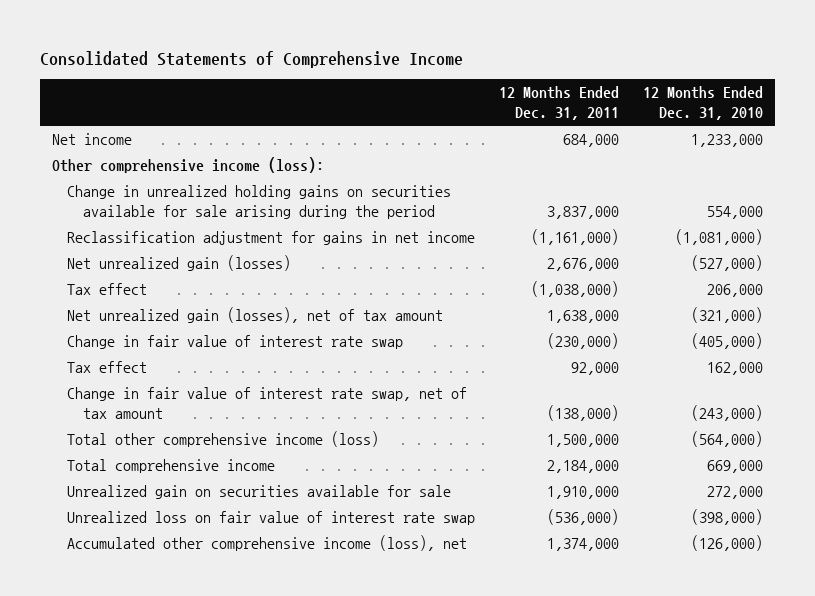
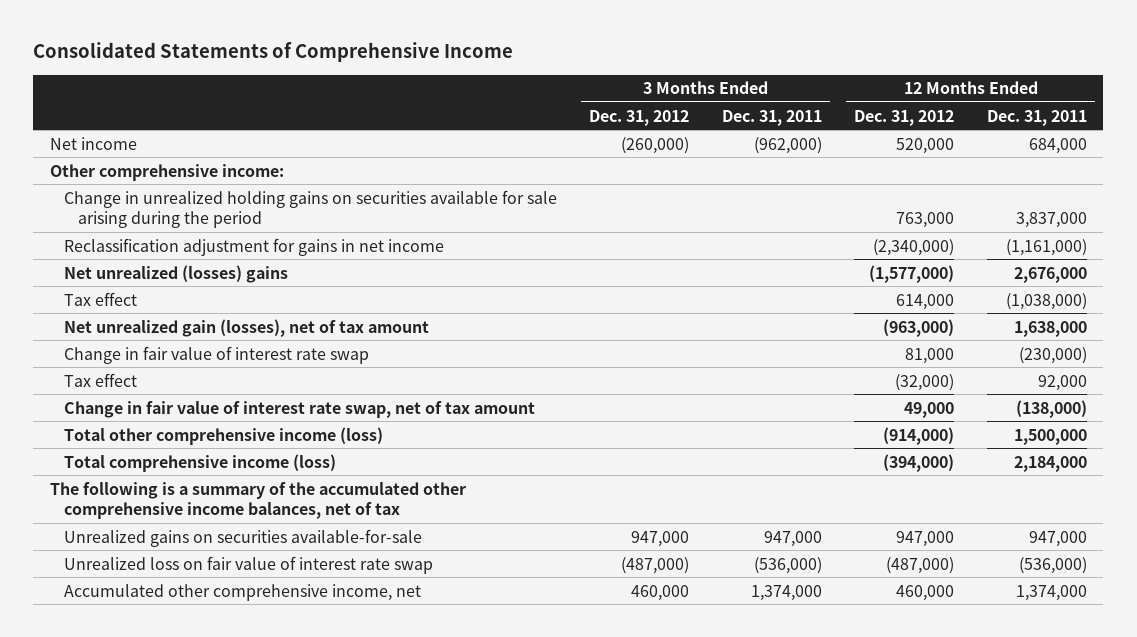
- | 12 Months Ended Dec. 31, 2011 | 12 Months Ended Dec. 31, 2010
+ | 3 Months Ended Dec. 31, 2012 | 3 Months Ended Dec. 31, 2011 | 12 Months Ended Dec. 31, 2012 | 12 Months Ended Dec. 31, 2011
- Other comprehensive income (loss):
+ Other comprehensive income:
- Net unrealized gain (losses) | 2,676,000 | (527,000)
+ Net unrealized (losses) gains | | | (1,577,000) | 2,676,000
- Total comprehensive income | 2,184,000 | 669,000
- Unrealized gain on securities available for sale | 1,910,000 | 272,000
+ Total comprehensive income (loss) | | | (394,000) | 2,184,000
+ The following is a summary of the accumulated other comprehensive income balances, net of tax
+ Unrealized gains on securities available-for-sale | 947,000 | 947,000 | 947,000 | 947,000
- Accumulated other comprehensive income (loss), net | 1,374,000 | (126,000)
+ Accumulated other comprehensive income, net | 460,000 | 1,374,000 | 460,000 | 1,374,000

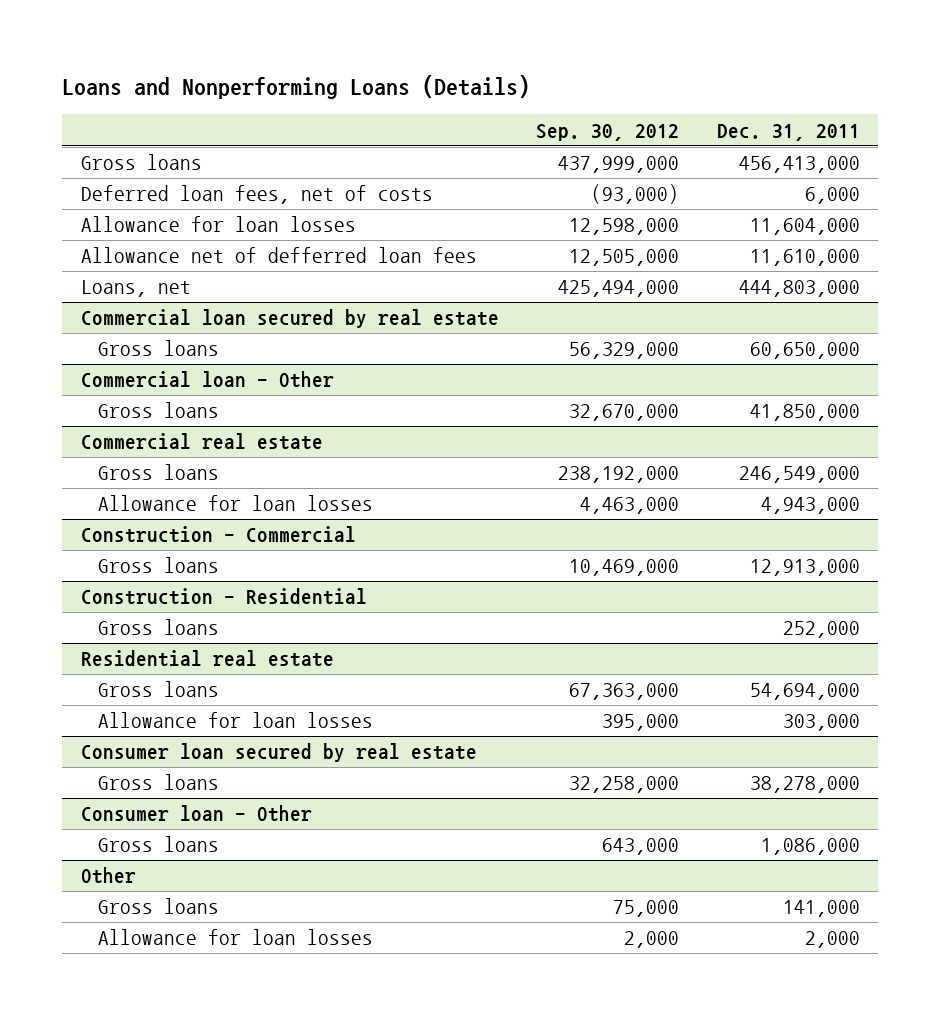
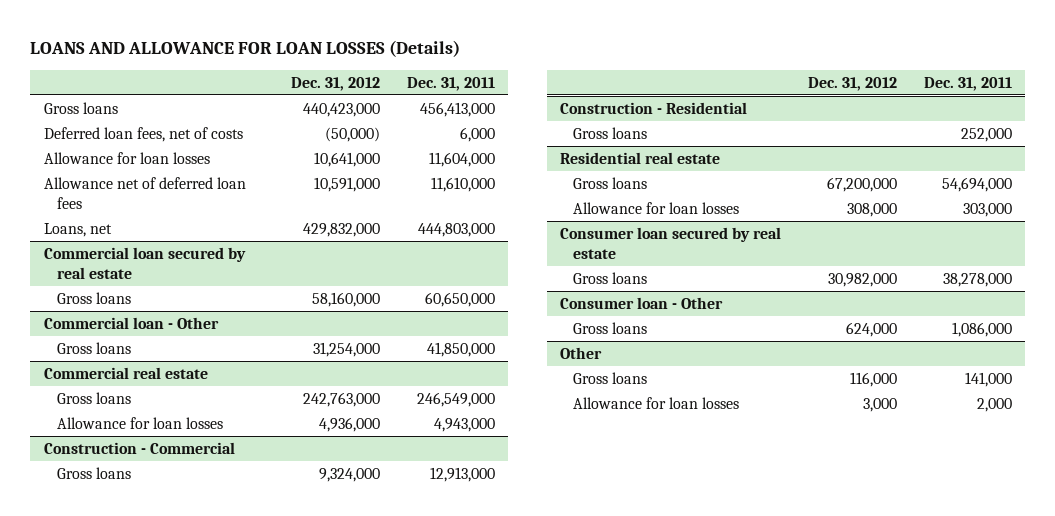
- Loans and Nonperforming Loans (Details)
+ LOANS AND ALLOWANCE FOR LOAN LOSSES (Details)
- | Sep. 30, 2012 | Dec. 31, 2011
+ | Dec. 31, 2012 | Dec. 31, 2011
- Allowance net of defferred loan fees | 12,505,000 | 11,610,000
+ Allowance net of deferred loan fees | 10,591,000 | 11,610,000

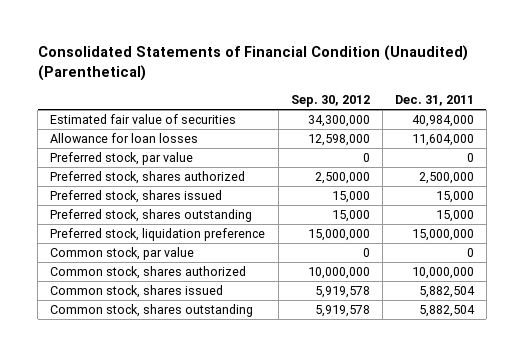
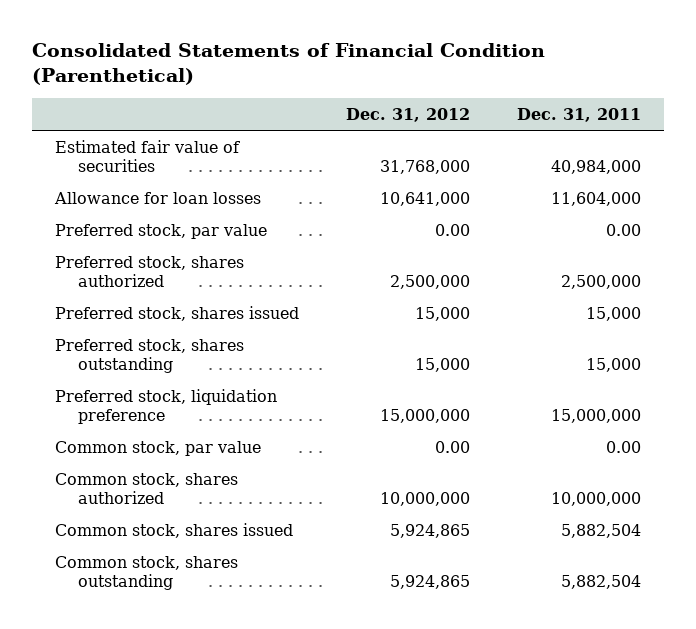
- Consolidated Statements of Financial Condition (Unaudited) (Parenthetical)
+ Consolidated Statements of Financial Condition (Parenthetical)
- | Sep. 30, 2012 | Dec. 31, 2011
+ | Dec. 31, 2012 | Dec. 31, 2011
- Preferred stock, par value | 0 | 0
+ Preferred stock, par value | 0.00 | 0.00
- Common stock, par value | 0 | 0
+ Common stock, par value | 0.00 | 0.00

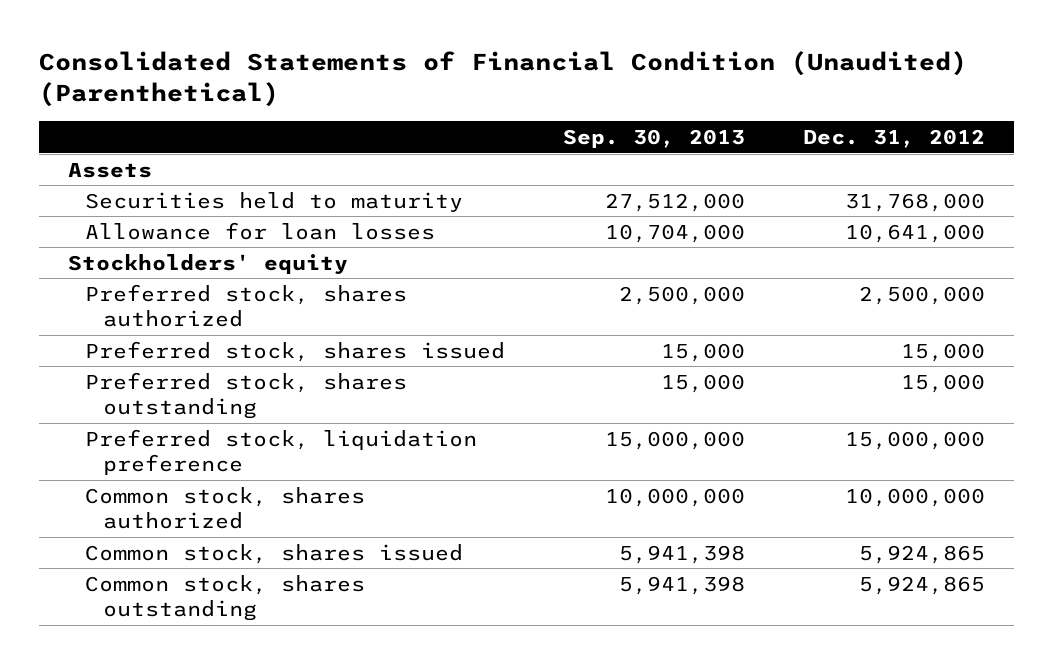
- Consolidated Statements of Financial Condition (Parenthetical)
+ Consolidated Statements of Financial Condition (Unaudited) (Parenthetical)
- | Dec. 31, 2012 | Dec. 31, 2011
+ | Sep. 30, 2013 | Dec. 31, 2012
- Estimated fair value of securities | 31,768,000 | 40,984,000
+ Assets
+ Securities held to maturity | 27,512,000 | 31,768,000
- Preferred stock, par value | 0.00 | 0.00
+ Stockholders' equity
- Common stock, par value | 0.00 | 0.00

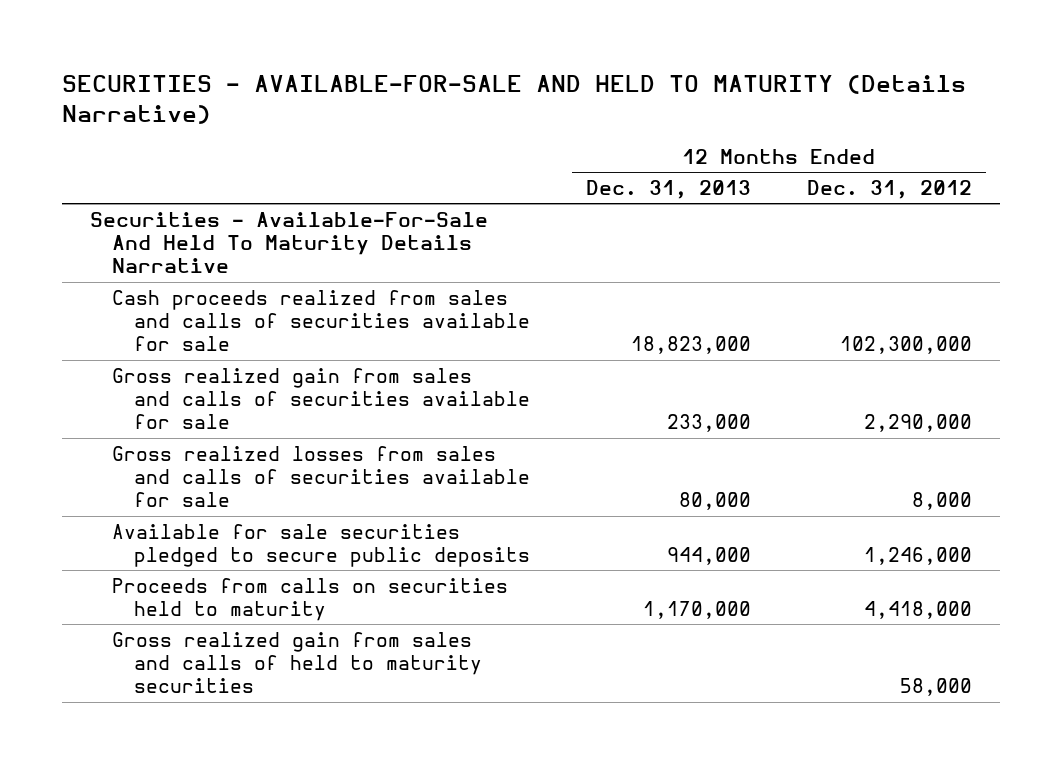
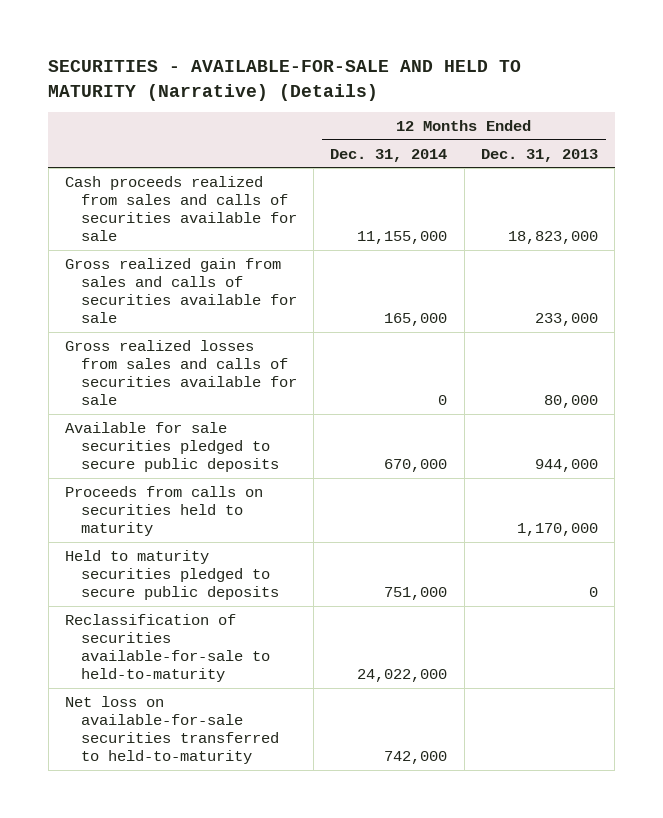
- SECURITIES - AVAILABLE-FOR-SALE AND HELD TO MATURITY (Details Narrative)
+ SECURITIES - AVAILABLE-FOR-SALE AND HELD TO MATURITY (Narrative) (Details)
- | 12 Months Ended Dec. 31, 2013 | 12 Months Ended Dec. 31, 2012
+ | 12 Months Ended Dec. 31, 2014 | 12 Months Ended Dec. 31, 2013
- Securities - Available-For-Sale And Held To Maturity Details Narrative
- Gross realized gain from sales and calls of held to maturity securities | | 58,000
+ Held to maturity securities pledged to secure public deposits | 751,000 | 0
+ Reclassification of securities available-for-sale to held-to-maturity | 24,022,000 |
+ Net loss on available-for-sale securities transferred to held-to-maturity | 742,000 |

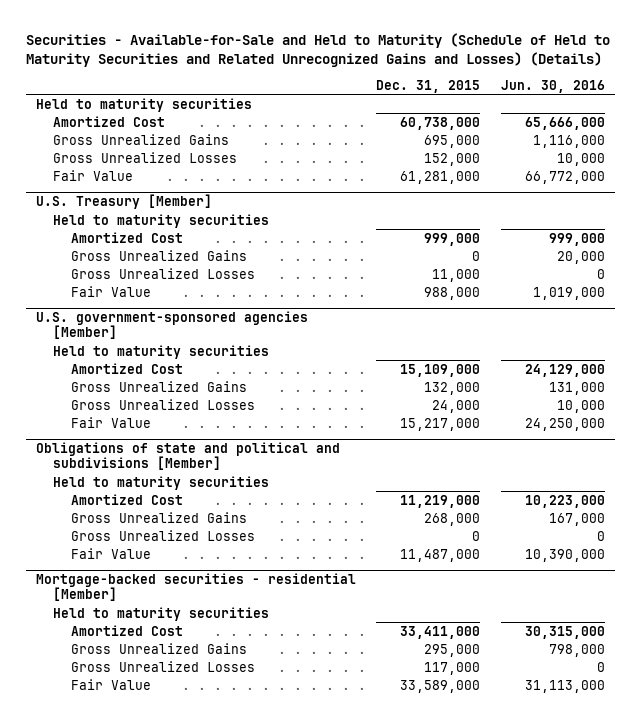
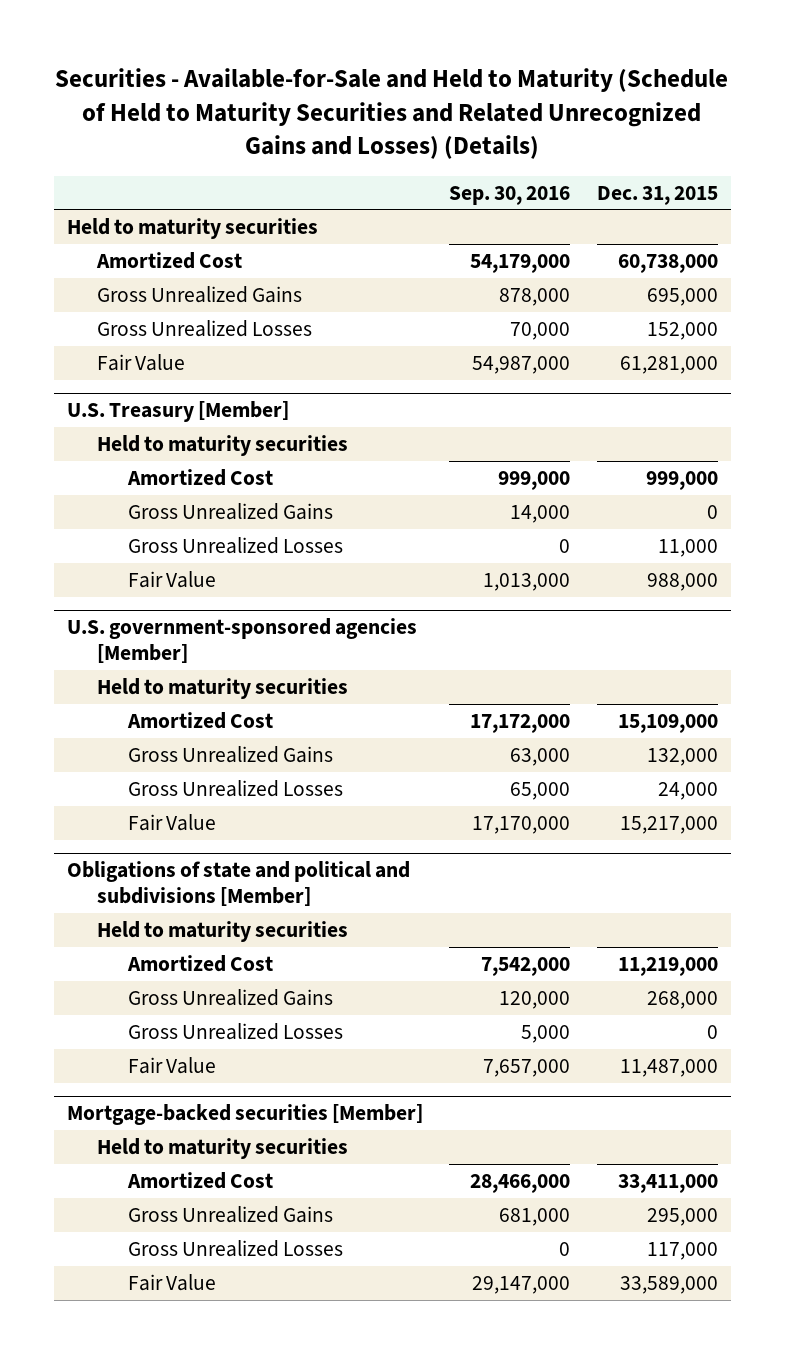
- | Dec. 31, 2015 | Jun. 30, 2016
+ | Sep. 30, 2016 | Dec. 31, 2015
- Mortgage-backed securities - residential [Member]
+ Mortgage-backed securities [Member]

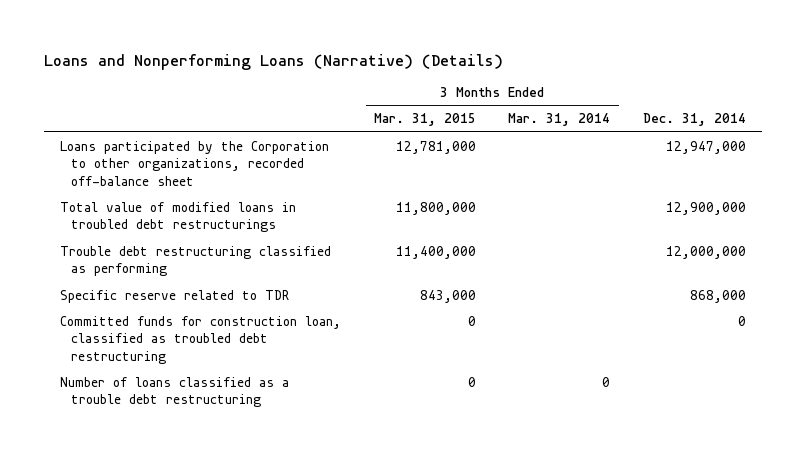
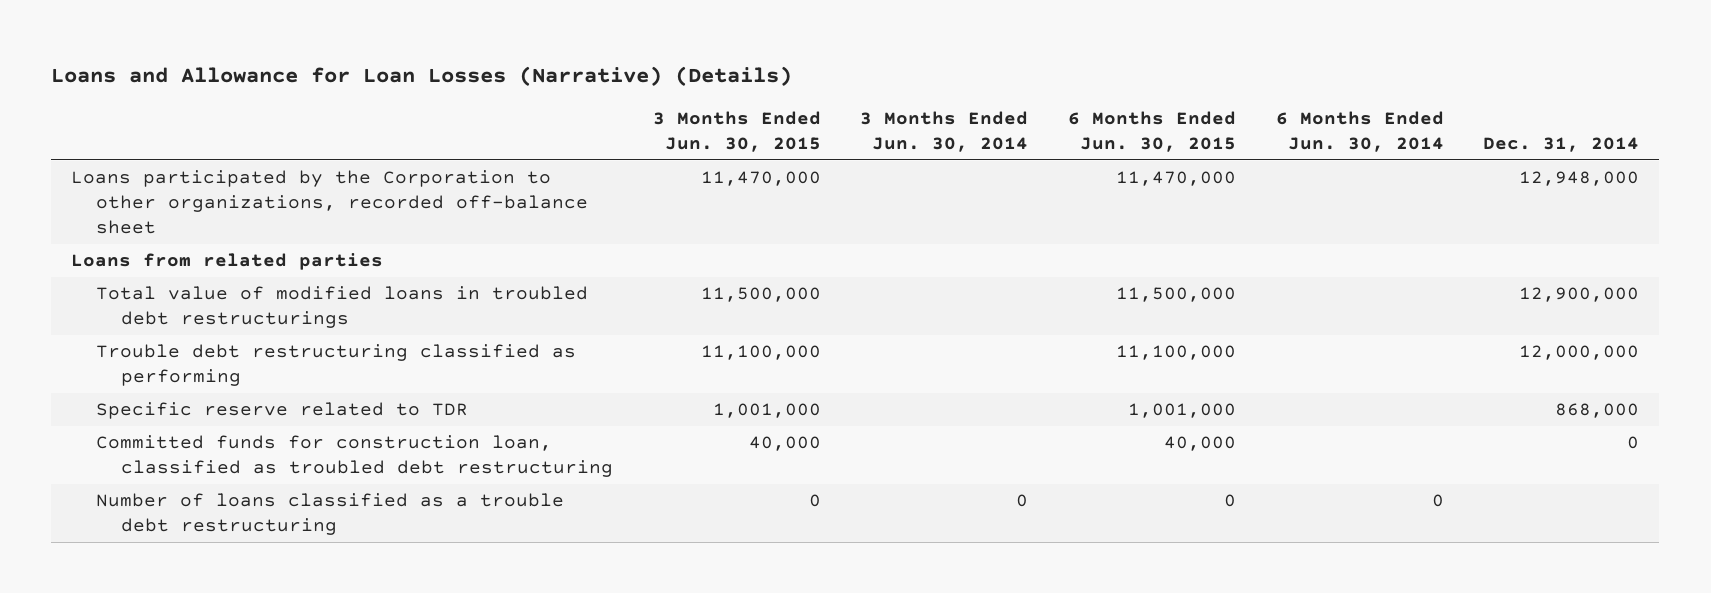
- Loans and Nonperforming Loans (Narrative) (Details)
+ Loans and Allowance for Loan Losses (Narrative) (Details)
- | 3 Months Ended Mar. 31, 2015 | 3 Months Ended Mar. 31, 2014 | Dec. 31, 2014
+ | 3 Months Ended Jun. 30, 2015 | 3 Months Ended Jun. 30, 2014 | 6 Months Ended Jun. 30, 2015 | 6 Months Ended Jun. 30, 2014 | Dec. 31, 2014
- Loans participated by the Corporation to other organizations, recorded off-balance sheet | 12,781,000 | | 12,947,000
+ Loans participated by the Corporation to other organizations, recorded off-balance sheet | 11,470,000 | | 11,470,000 | | 12,948,000
+ Loans from related parties

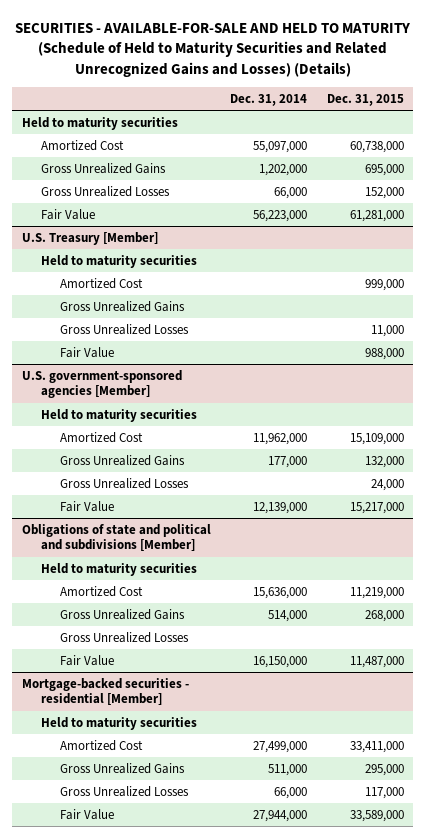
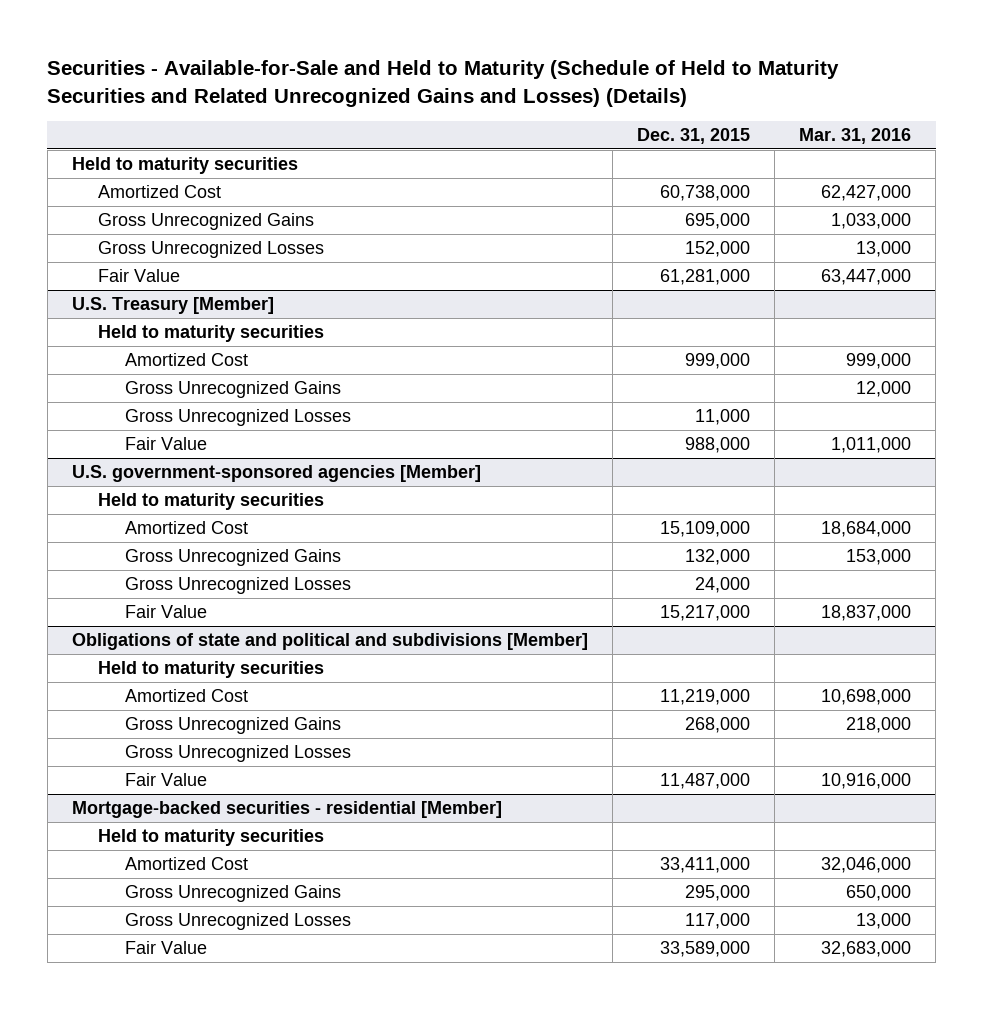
- SECURITIES - AVAILABLE-FOR-SALE AND HELD TO MATURITY (Schedule of Held to Maturity Securities and Related Unrecognized Gains and Losses) (Details)
+ Securities - Available-for-Sale and Held to Maturity (Schedule of Held to Maturity Securities and Related Unrecognized Gains and Losses) (Details)
- | Dec. 31, 2014 | Dec. 31, 2015
+ | Dec. 31, 2015 | Mar. 31, 2016
- Gross Unrealized Gains | 1,202,000 | 695,000
- Gross Unrealized Losses | 66,000 | 152,000
+ Gross Unrecognized Gains | 695,000 | 1,033,000
+ Gross Unrecognized Losses | 152,000 | 13,000
@ U.S. Treasury [Member]
- Gross Unrealized Gains
- Gross Unrealized Losses | | 11,000
+ Gross Unrecognized Gains | | 12,000
+ Gross Unrecognized Losses | 11,000 |
@ U.S. government-sponsored agencies [Member]
- Gross Unrealized Gains | 177,000 | 132,000
- Gross Unrealized Losses | | 24,000
+ Gross Unrecognized Gains | 132,000 | 153,000
+ Gross Unrecognized Losses | 24,000 |
@ Obligations of state and political and subdivisions [Member]
- Gross Unrealized Gains | 514,000 | 268,000
- Gross Unrealized Losses
+ Gross Unrecognized Gains | 268,000 | 218,000
+ Gross Unrecognized Losses
@ Mortgage-backed securities - residential [Member]
- Gross Unrealized Gains | 511,000 | 295,000
- Gross Unrealized Losses | 66,000 | 117,000
+ Gross Unrecognized Gains | 295,000 | 650,000
+ Gross Unrecognized Losses | 117,000 | 13,000

